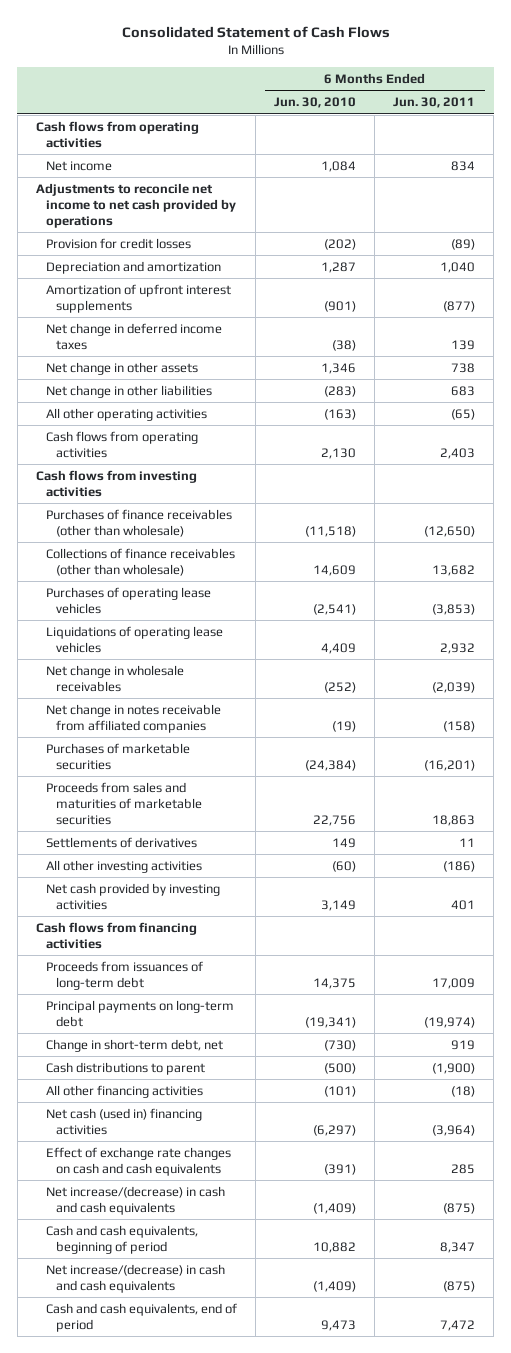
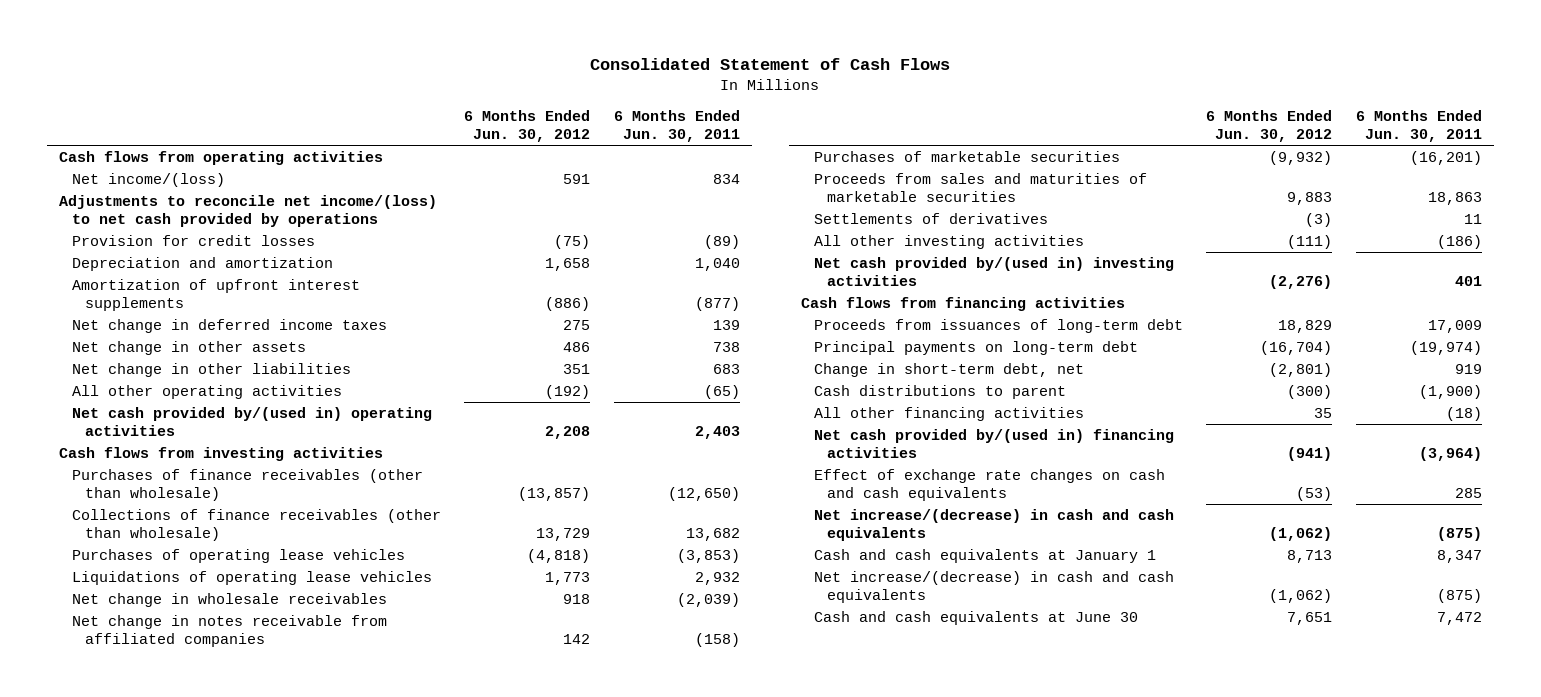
- | 6 Months Ended Jun. 30, 2010 | 6 Months Ended Jun. 30, 2011
+ | 6 Months Ended Jun. 30, 2012 | 6 Months Ended Jun. 30, 2011
- Net income | 1,084 | 834
- Adjustments to reconcile net income to net cash provided by operations
+ Net income/(loss) | 591 | 834
+ Adjustments to reconcile net income/(loss) to net cash provided by operations
- Cash flows from operating activities | 2,130 | 2,403
+ Net cash provided by/(used in) operating activities | 2,208 | 2,403
- Net cash provided by investing activities | 3,149 | 401
+ Net cash provided by/(used in) investing activities | (2,276) | 401
- Net cash (used in) financing activities | (6,297) | (3,964)
+ Net cash provided by/(used in) financing activities | (941) | (3,964)
- Cash and cash equivalents, beginning of period | 10,882 | 8,347
+ Cash and cash equivalents at January 1 | 8,713 | 8,347
- Cash and cash equivalents, end of period | 9,473 | 7,472
+ Cash and cash equivalents at June 30 | 7,651 | 7,472

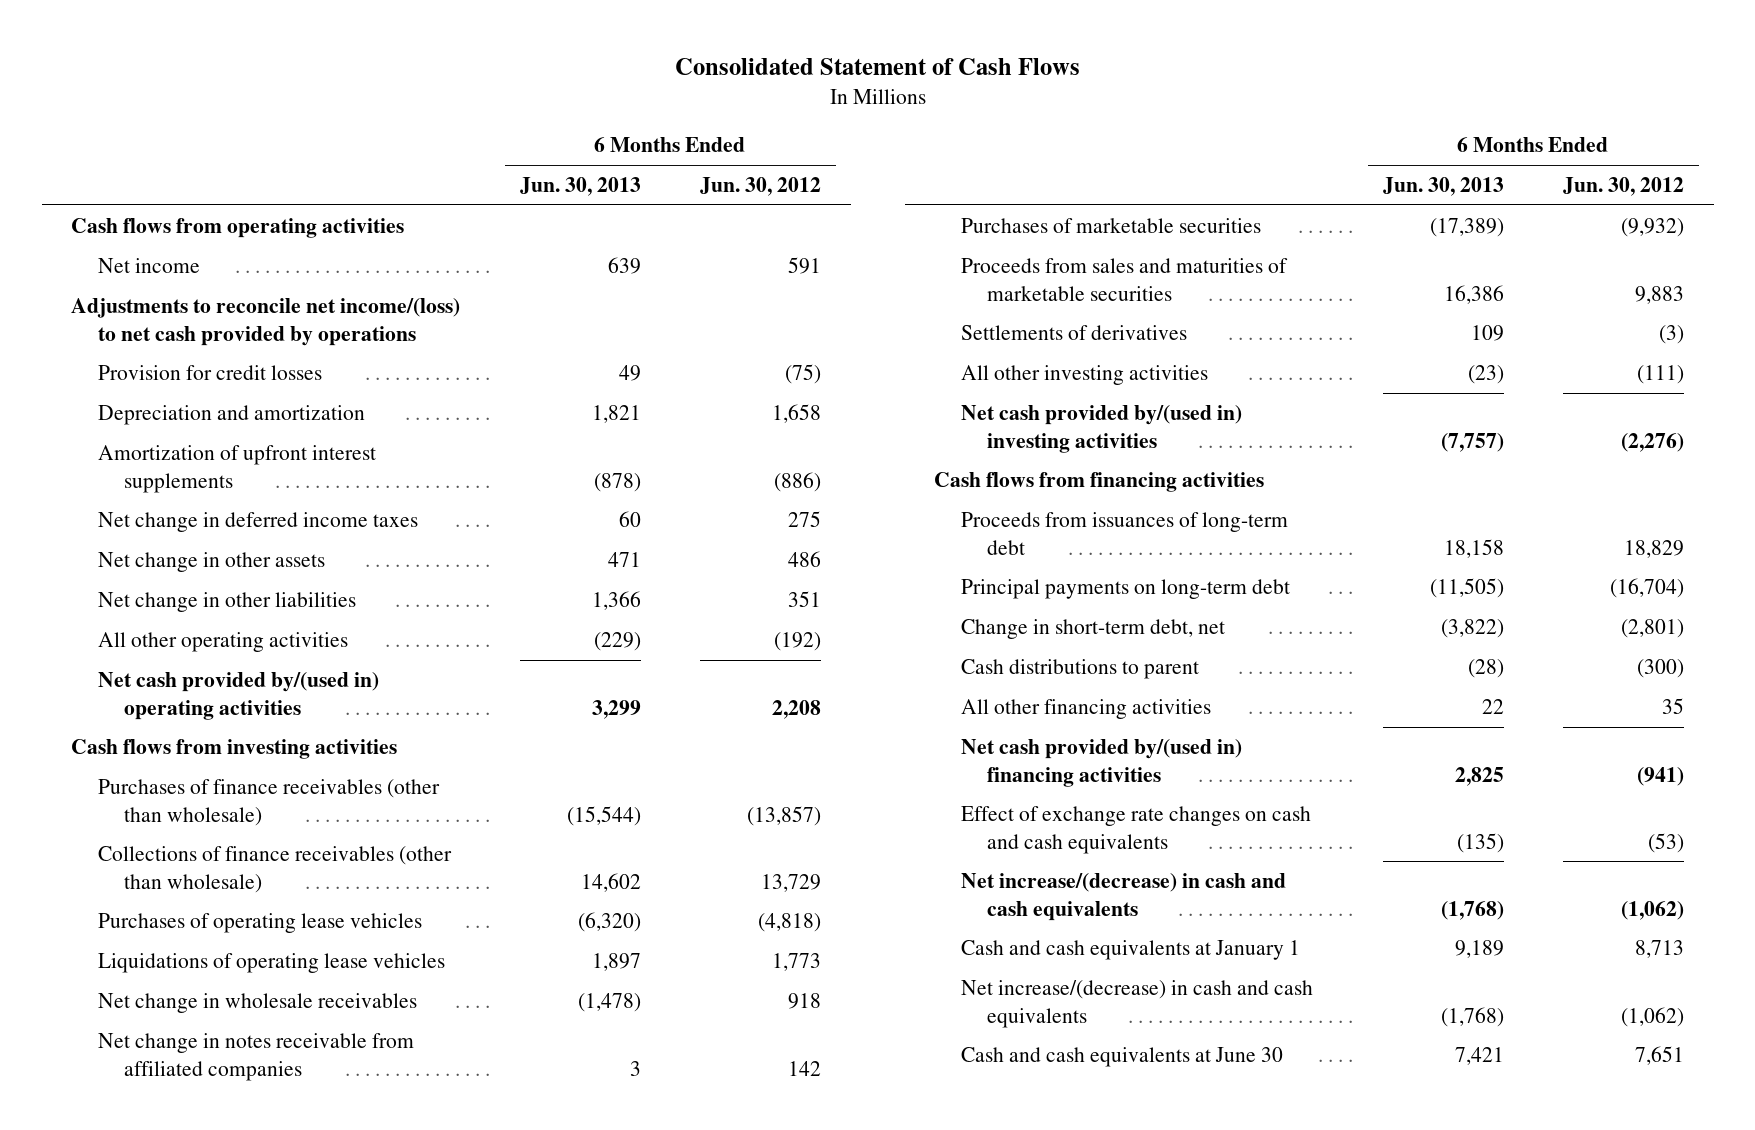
- | 6 Months Ended Jun. 30, 2012 | 6 Months Ended Jun. 30, 2011
+ | 6 Months Ended Jun. 30, 2013 | 6 Months Ended Jun. 30, 2012
- Net income/(loss) | 591 | 834
+ Net income | 639 | 591

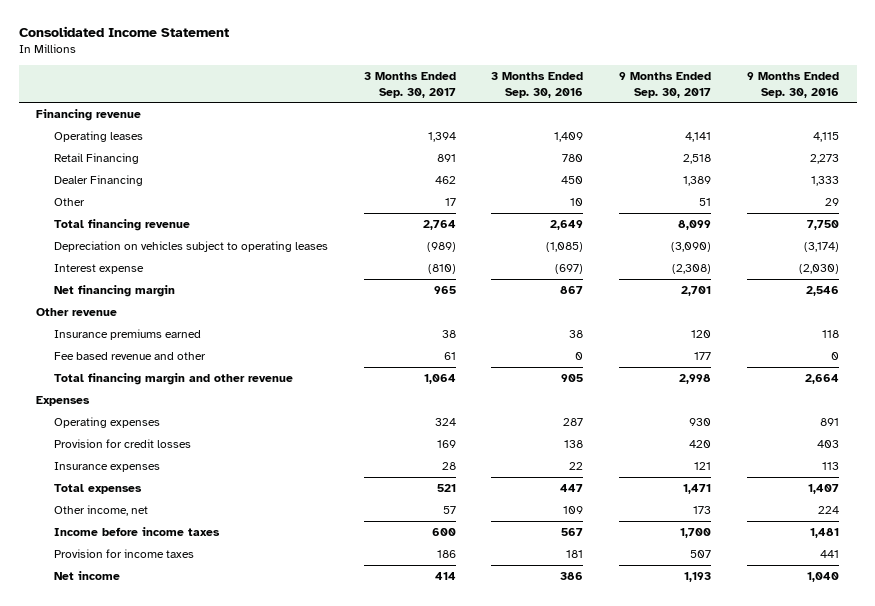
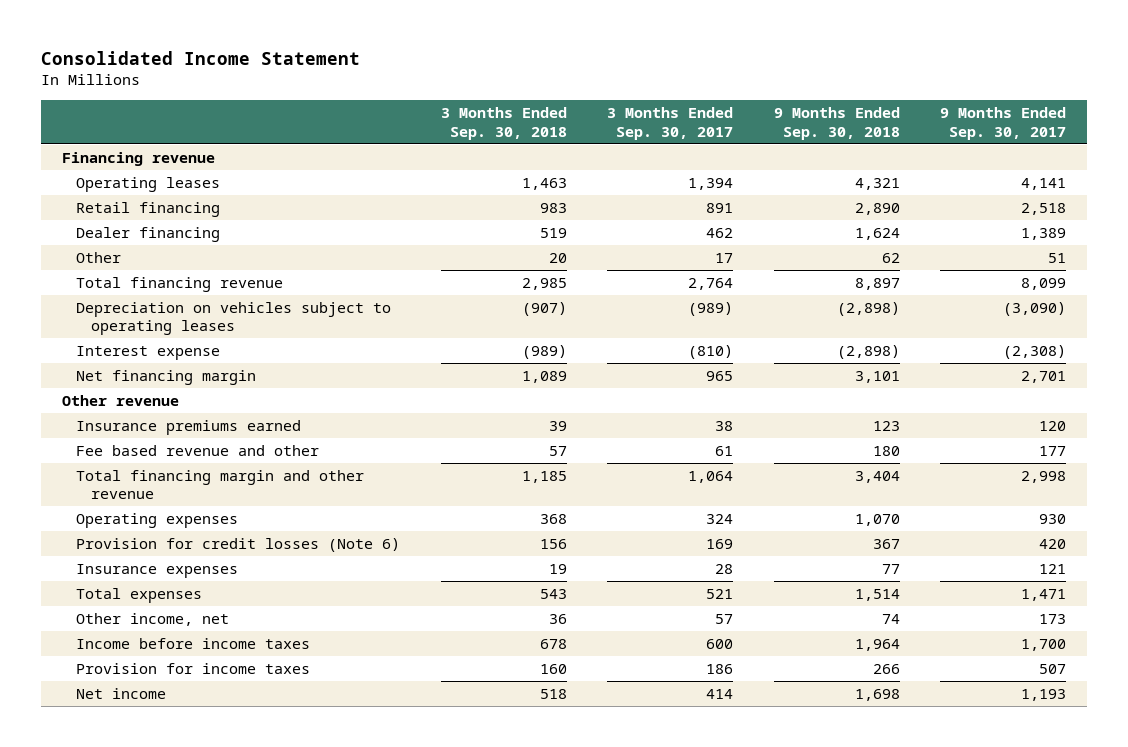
- | 3 Months Ended Sep. 30, 2017 | 3 Months Ended Sep. 30, 2016 | 9 Months Ended Sep. 30, 2017 | 9 Months Ended Sep. 30, 2016
+ | 3 Months Ended Sep. 30, 2018 | 3 Months Ended Sep. 30, 2017 | 9 Months Ended Sep. 30, 2018 | 9 Months Ended Sep. 30, 2017
- Retail Financing | 891 | 780 | 2,518 | 2,273
- Dealer Financing | 462 | 450 | 1,389 | 1,333
+ Retail financing | 983 | 891 | 2,890 | 2,518
+ Dealer financing | 519 | 462 | 1,624 | 1,389
- Expenses
- Provision for credit losses | 169 | 138 | 420 | 403
+ Provision for credit losses (Note 6) | 156 | 169 | 367 | 420

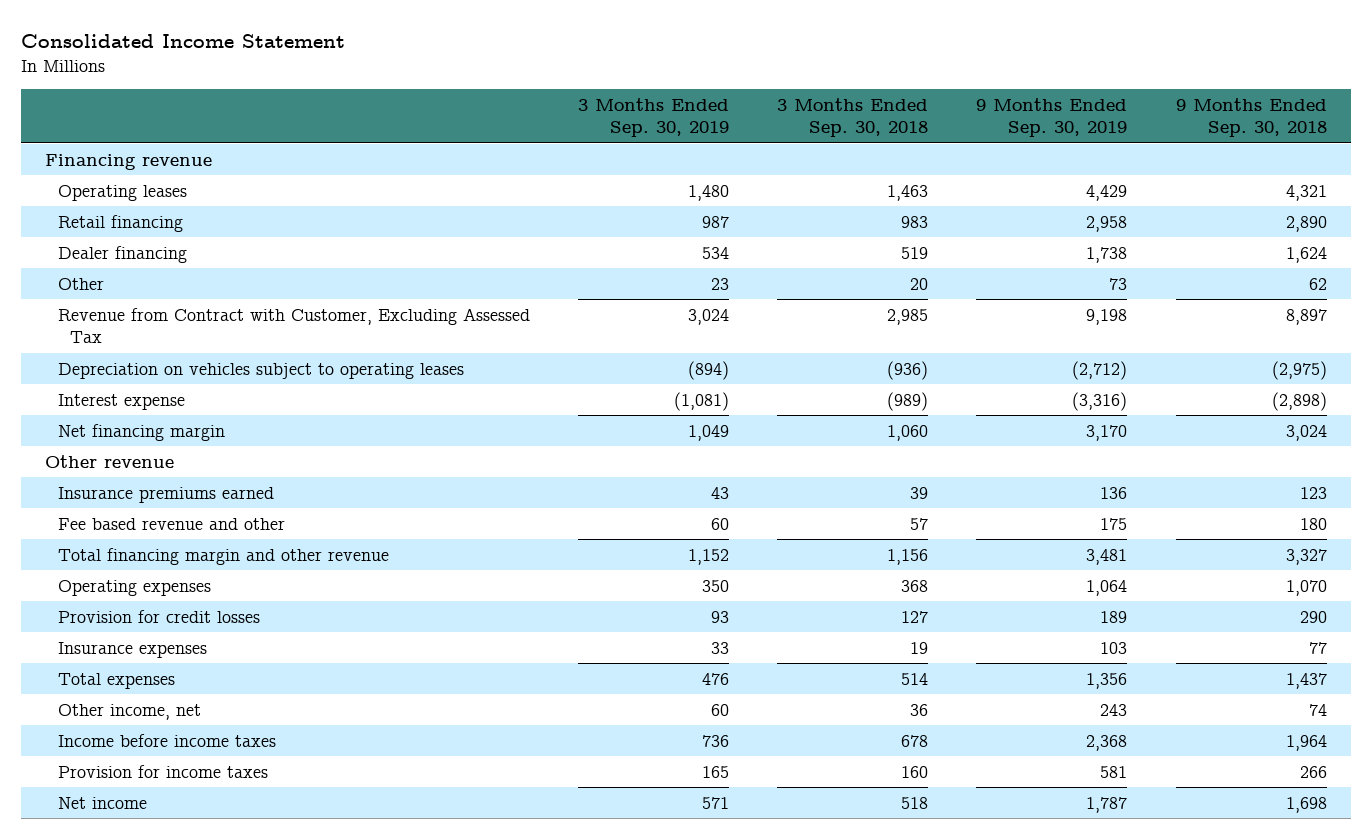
- | 3 Months Ended Sep. 30, 2018 | 3 Months Ended Sep. 30, 2017 | 9 Months Ended Sep. 30, 2018 | 9 Months Ended Sep. 30, 2017
+ | 3 Months Ended Sep. 30, 2019 | 3 Months Ended Sep. 30, 2018 | 9 Months Ended Sep. 30, 2019 | 9 Months Ended Sep. 30, 2018
- Total financing revenue | 2,985 | 2,764 | 8,897 | 8,099
- Depreciation on vehicles subject to operating leases | (907) | (989) | (2,898) | (3,090)
+ Revenue from Contract with Customer, Excluding Assessed Tax | 3,024 | 2,985 | 9,198 | 8,897
+ Depreciation on vehicles subject to operating leases | (894) | (936) | (2,712) | (2,975)
- Net financing margin | 1,089 | 965 | 3,101 | 2,701
+ Net financing margin | 1,049 | 1,060 | 3,170 | 3,024
- Total financing margin and other revenue | 1,185 | 1,064 | 3,404 | 2,998
+ Total financing margin and other revenue | 1,152 | 1,156 | 3,481 | 3,327
- Provision for credit losses (Note 6) | 156 | 169 | 367 | 420
+ Provision for credit losses | 93 | 127 | 189 | 290
- Total expenses | 543 | 521 | 1,514 | 1,471
+ Total expenses | 476 | 514 | 1,356 | 1,437

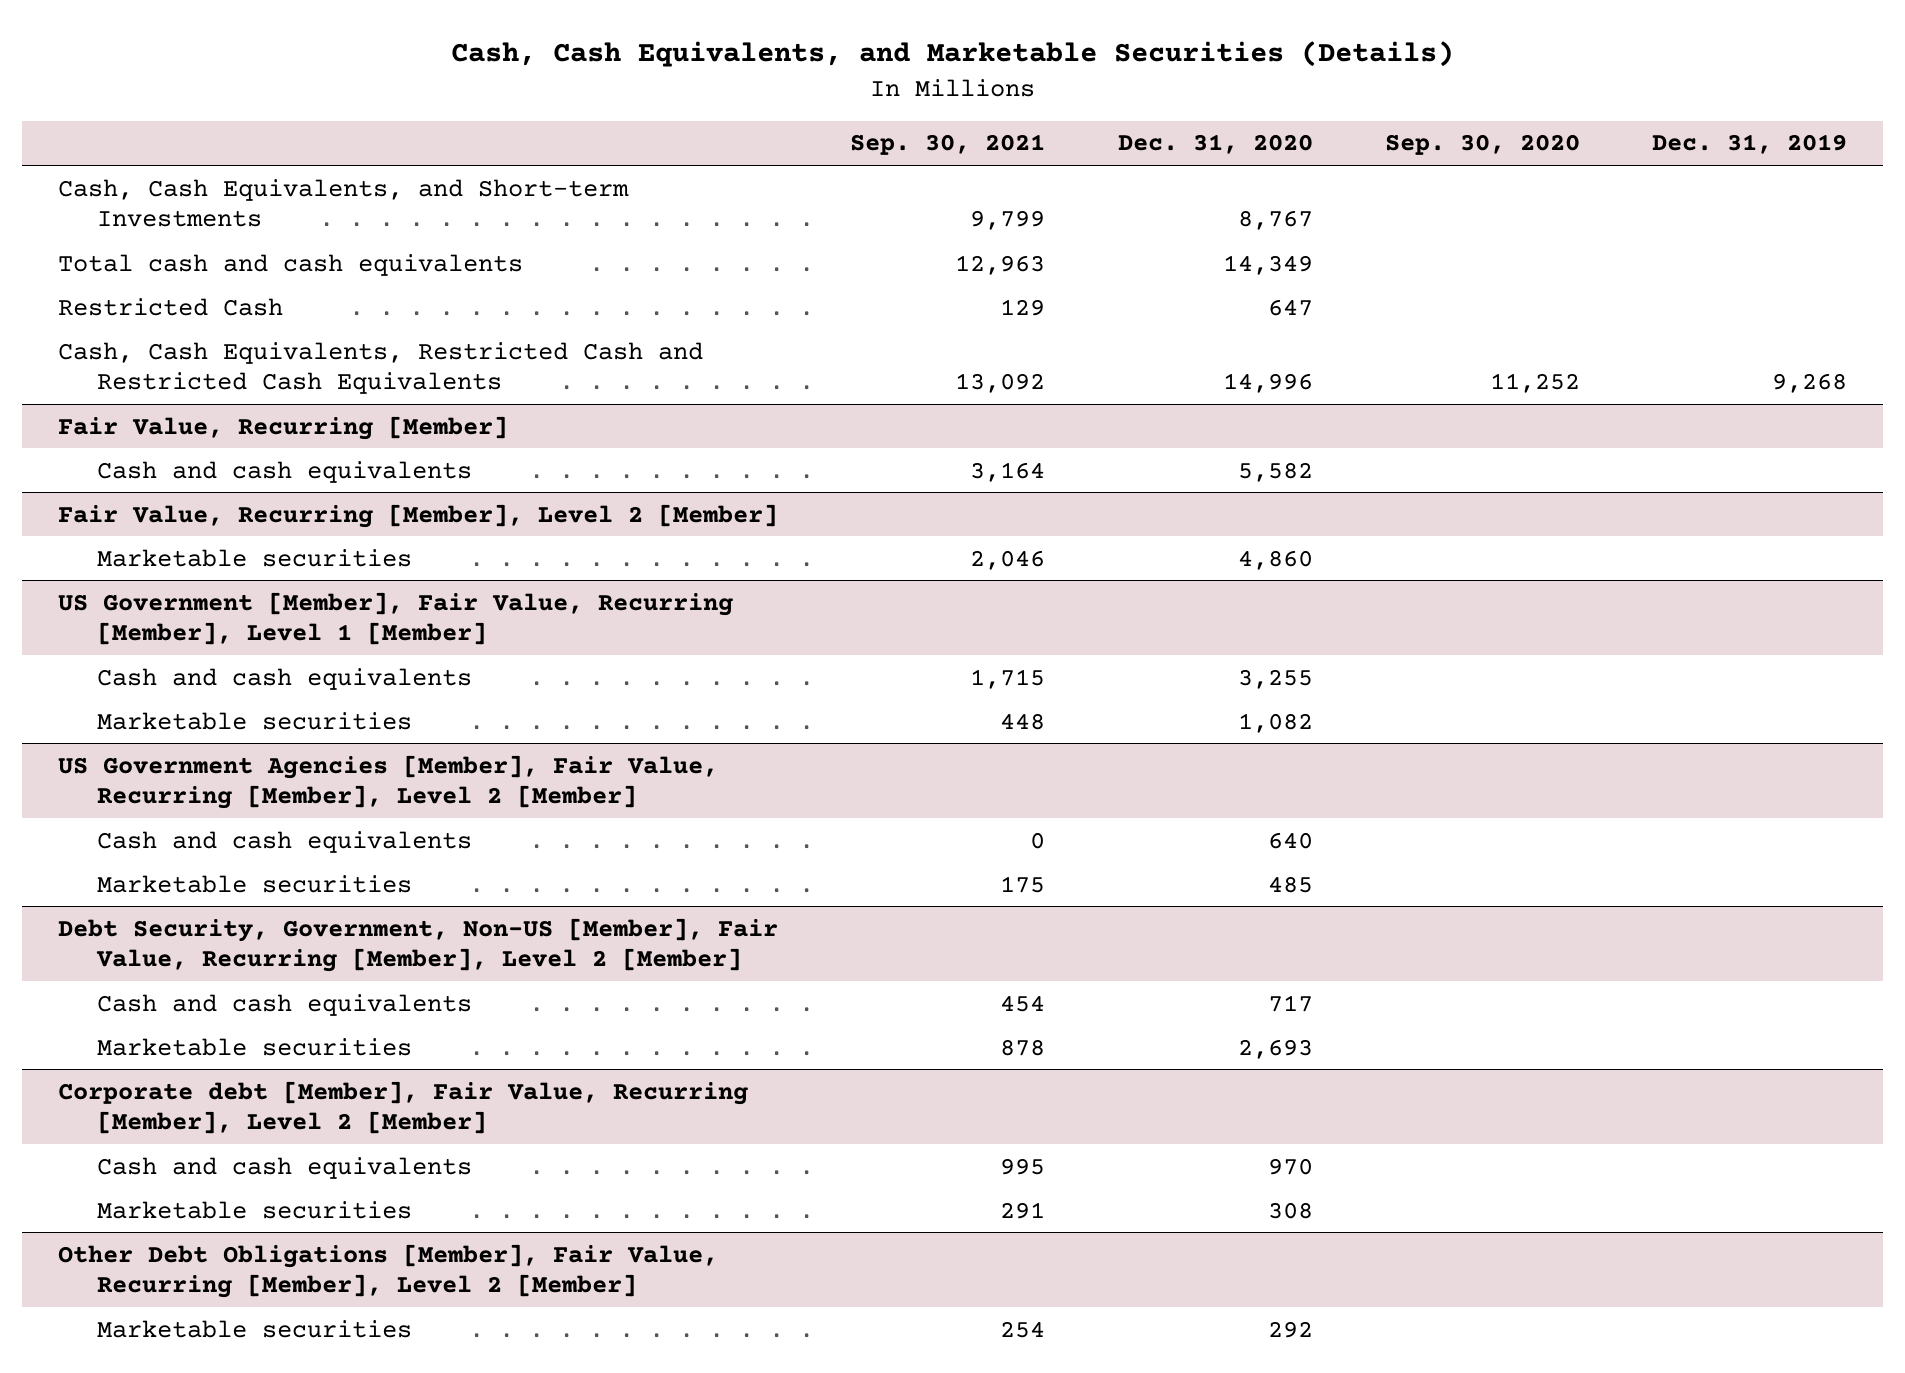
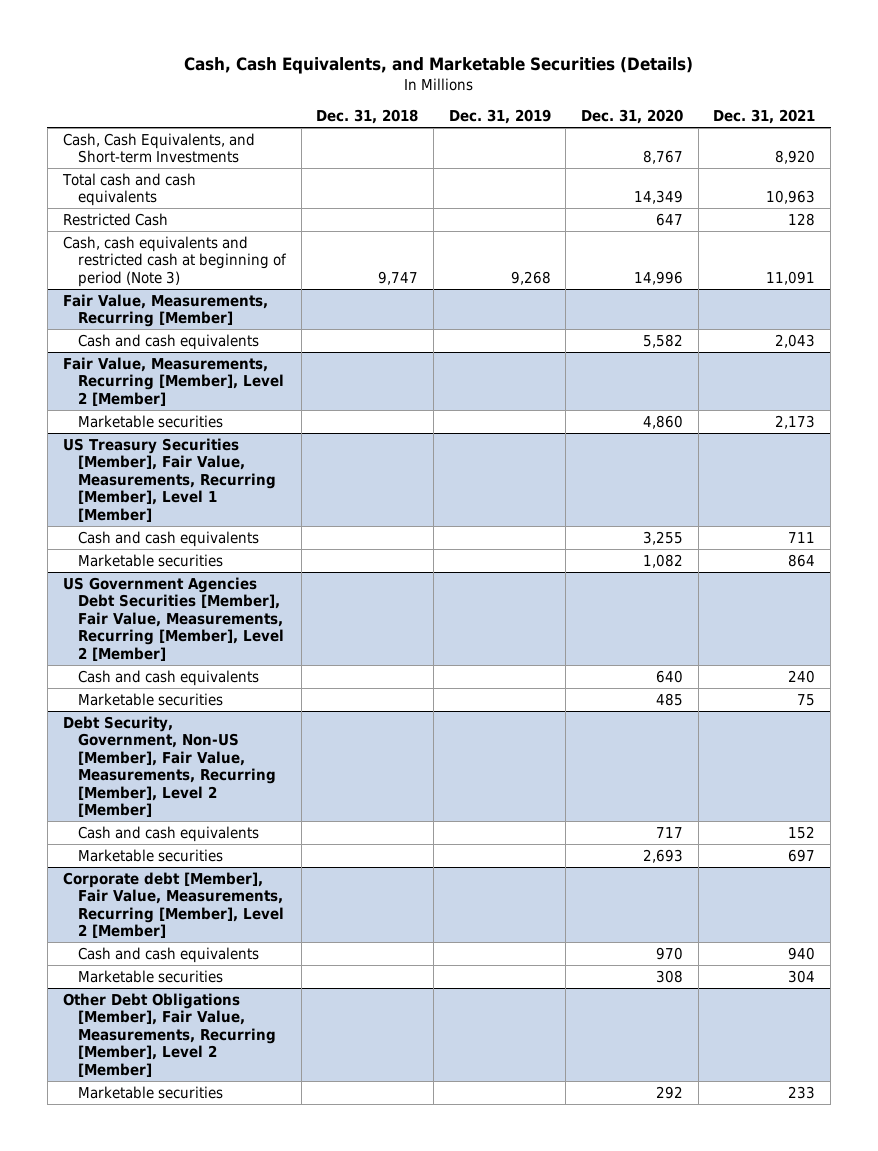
- | Sep. 30, 2021 | Dec. 31, 2020 | Sep. 30, 2020 | Dec. 31, 2019
+ | Dec. 31, 2018 | Dec. 31, 2019 | Dec. 31, 2020 | Dec. 31, 2021
- Cash, Cash Equivalents, Restricted Cash and Restricted Cash Equivalents | 13,092 | 14,996 | 11,252 | 9,268
- Fair Value, Recurring [Member]
+ Cash, cash equivalents and restricted cash at beginning of period (Note 3) | 9,747 | 9,268 | 14,996 | 11,091
+ Fair Value, Measurements, Recurring [Member]
- Fair Value, Recurring [Member], Level 2 [Member]
+ Fair Value, Measurements, Recurring [Member], Level 2 [Member]
- US Government [Member], Fair Value, Recurring [Member], Level 1 [Member]
+ US Treasury Securities [Member], Fair Value, Measurements, Recurring [Member], Level 1 [Member]
- US Government Agencies [Member], Fair Value, Recurring [Member], Level 2 [Member]
+ US Government Agencies Debt Securities [Member], Fair Value, Measurements, Recurring [Member], Level 2 [Member]
- Debt Security, Government, Non-US [Member], Fair Value, Recurring [Member], Level 2 [Member]
+ Debt Security, Government, Non-US [Member], Fair Value, Measurements, Recurring [Member], Level 2 [Member]
- Corporate debt [Member], Fair Value, Recurring [Member], Level 2 [Member]
+ Corporate debt [Member], Fair Value, Measurements, Recurring [Member], Level 2 [Member]
- Other Debt Obligations [Member], Fair Value, Recurring [Member], Level 2 [Member]
+ Other Debt Obligations [Member], Fair Value, Measurements, Recurring [Member], Level 2 [Member]

